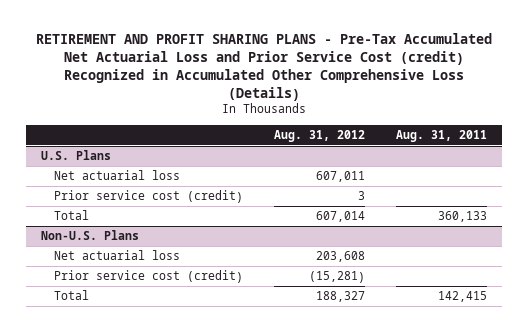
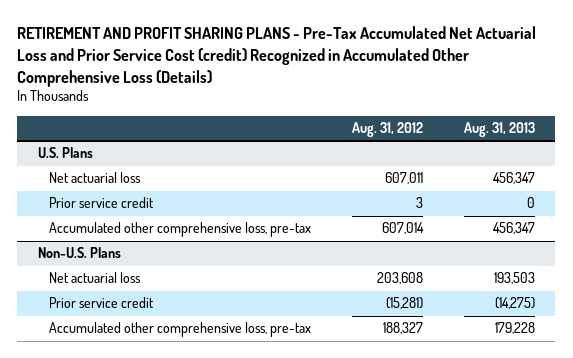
- | Aug. 31, 2012 | Aug. 31, 2011
+ | Aug. 31, 2012 | Aug. 31, 2013
@ U.S. Plans
- Prior service cost (credit) | 3 |
- Total | 607,014 | 360,133
+ Prior service credit | 3 | 0
+ Accumulated other comprehensive loss, pre-tax | 607,014 | 456,347
@ Non-U.S. Plans
- Prior service cost (credit) | (15,281) |
- Total | 188,327 | 142,415
+ Prior service credit | (15,281) | (14,275)
+ Accumulated other comprehensive loss, pre-tax | 188,327 | 179,228

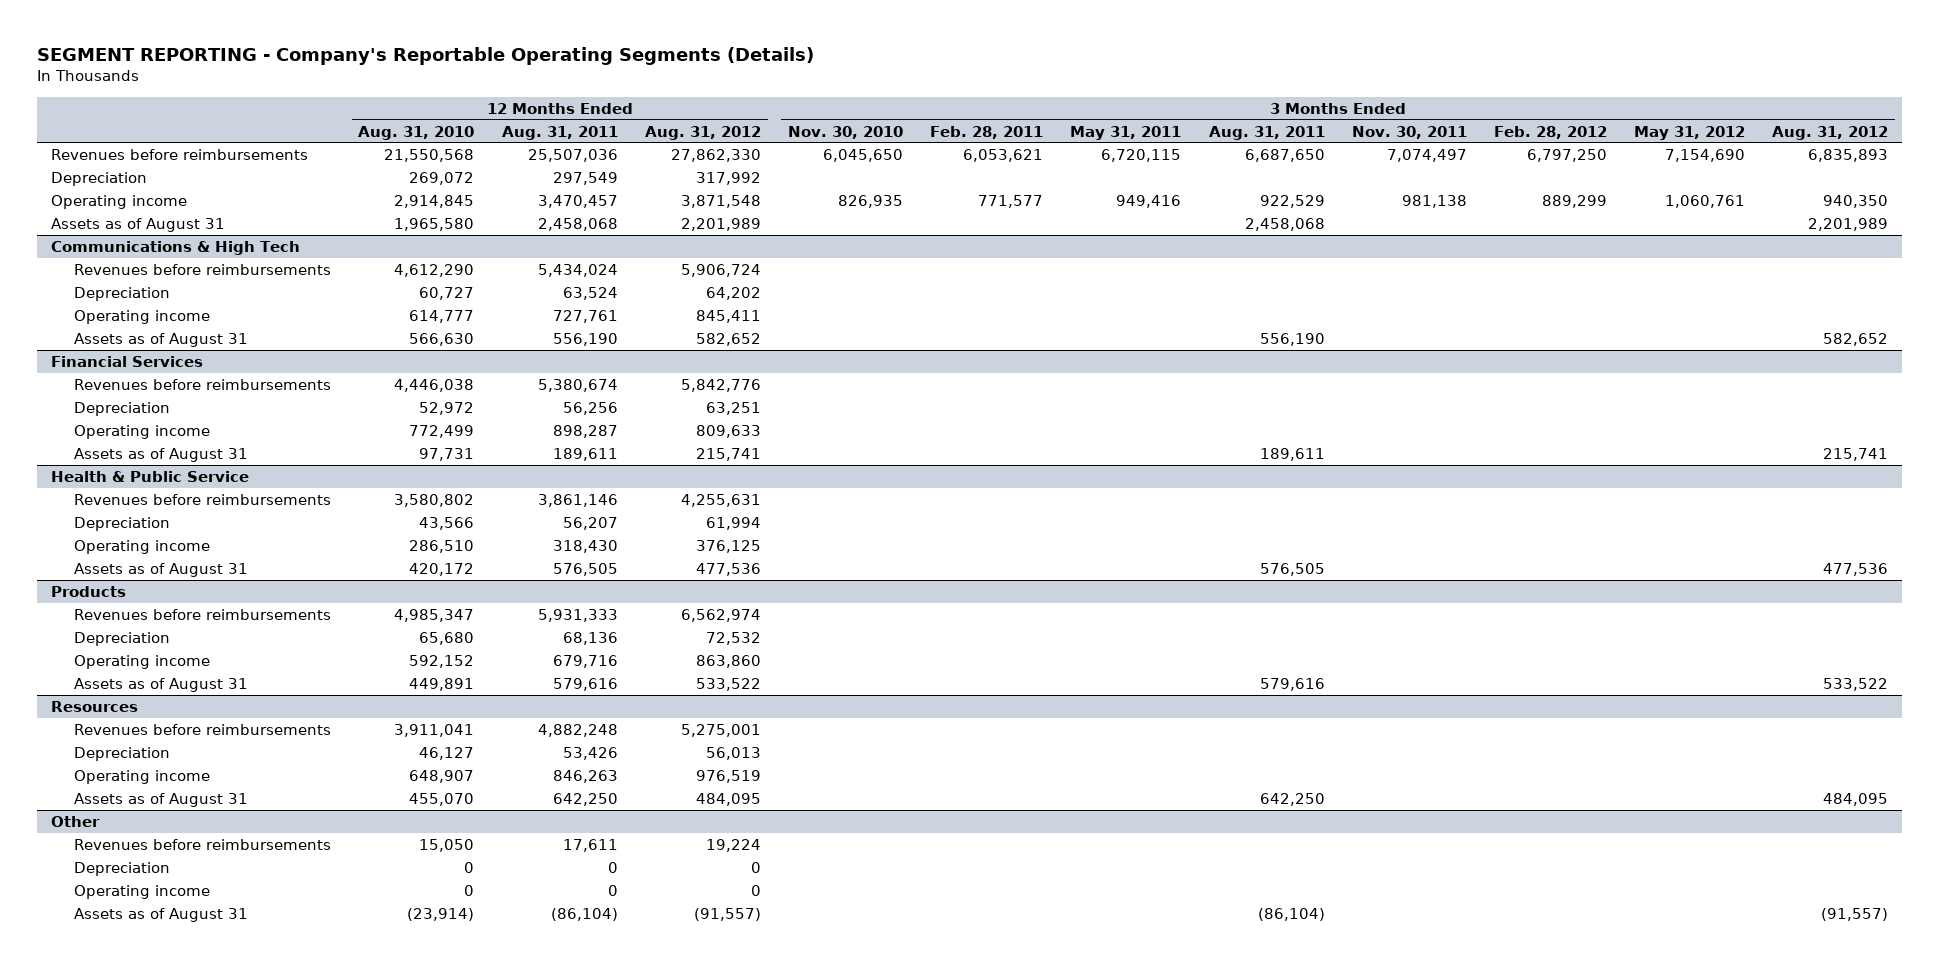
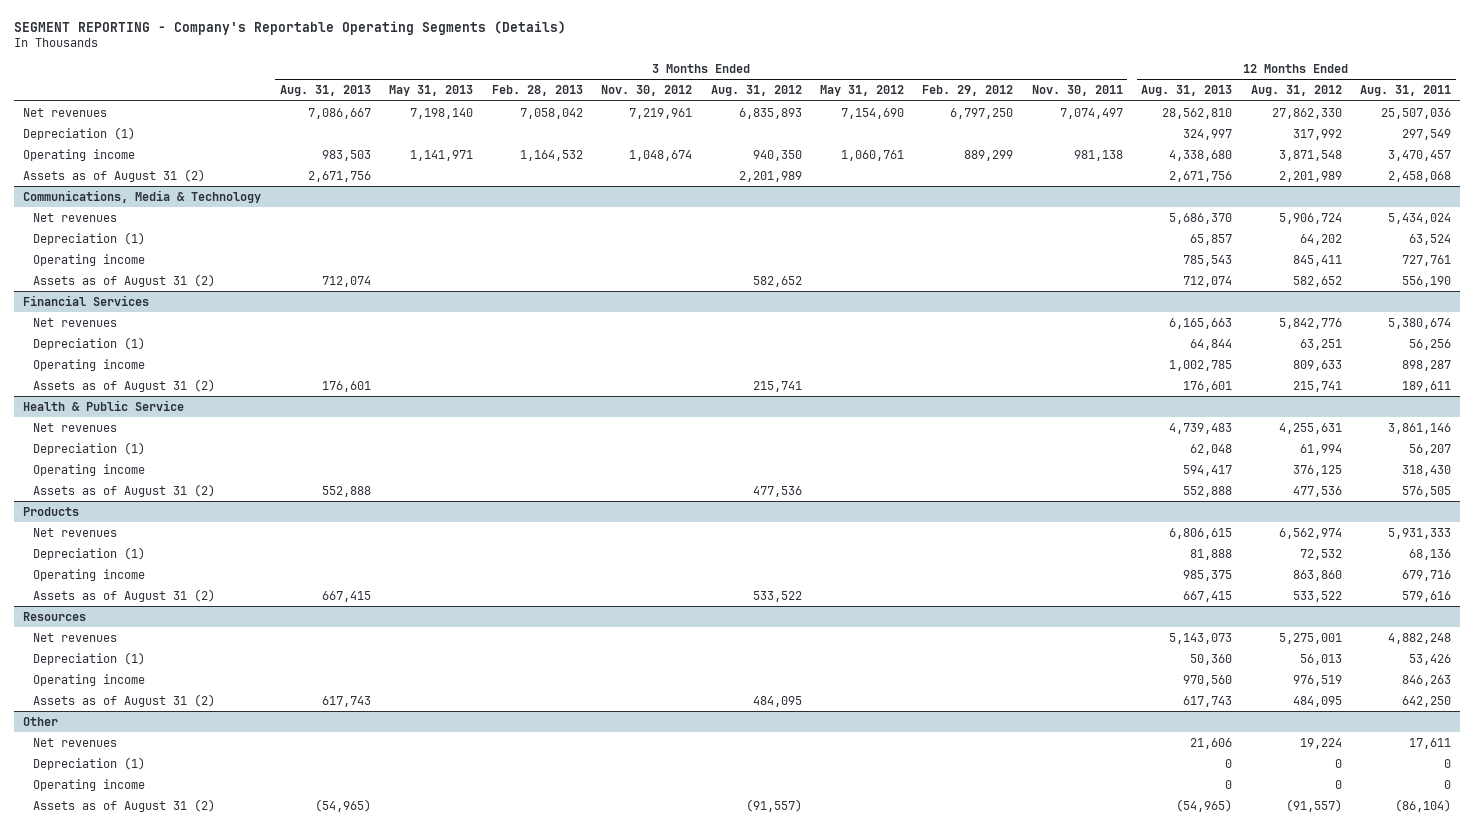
- | 12 Months Ended Aug. 31, 2010 | 12 Months Ended Aug. 31, 2011 | 12 Months Ended Aug. 31, 2012 | 3 Months Ended Nov. 30, 2010 | 3 Months Ended Feb. 28, 2011 | 3 Months Ended May 31, 2011 | 3 Months Ended Aug. 31, 2011 | 3 Months Ended Nov. 30, 2011 | 3 Months Ended Feb. 28, 2012 | 3 Months Ended May 31, 2012 | 3 Months Ended Aug. 31, 2012
+ | 3 Months Ended Aug. 31, 2013 | 3 Months Ended May 31, 2013 | 3 Months Ended Feb. 28, 2013 | 3 Months Ended Nov. 30, 2012 | 3 Months Ended Aug. 31, 2012 | 3 Months Ended May 31, 2012 | 3 Months Ended Feb. 29, 2012 | 3 Months Ended Nov. 30, 2011 | 12 Months Ended Aug. 31, 2013 | 12 Months Ended Aug. 31, 2012 | 12 Months Ended Aug. 31, 2011
- Revenues before reimbursements | 21,550,568 | 25,507,036 | 27,862,330 | 6,045,650 | 6,053,621 | 6,720,115 | 6,687,650 | 7,074,497 | 6,797,250 | 7,154,690 | 6,835,893
- Depreciation | 269,072 | 297,549 | 317,992 | | | | | | | |
+ Net revenues | 7,086,667 | 7,198,140 | 7,058,042 | 7,219,961 | 6,835,893 | 7,154,690 | 6,797,250 | 7,074,497 | 28,562,810 | 27,862,330 | 25,507,036
+ Depreciation (1) | | | | | | | | | 324,997 | 317,992 | 297,549
- Assets as of August 31 | 1,965,580 | 2,458,068 | 2,201,989 | | | | 2,458,068 | | | | 2,201,989
- Communications & High Tech
- Revenues before reimbursements | 4,612,290 | 5,434,024 | 5,906,724 | | | | | | | |
- Depreciation | 60,727 | 63,524 | 64,202 | | | | | | | |
+ Assets as of August 31 (2) | 2,671,756 | | | | 2,201,989 | | | | 2,671,756 | 2,201,989 | 2,458,068
+ Communications, Media & Technology
+ Net revenues | | | | | | | | | 5,686,370 | 5,906,724 | 5,434,024
+ Depreciation (1) | | | | | | | | | 65,857 | 64,202 | 63,524
- Assets as of August 31 | 566,630 | 556,190 | 582,652 | | | | 556,190 | | | | 582,652
+ Assets as of August 31 (2) | 712,074 | | | | 582,652 | | | | 712,074 | 582,652 | 556,190
@ Financial Services
- Revenues before reimbursements | 4,446,038 | 5,380,674 | 5,842,776 | | | | | | | |
- Depreciation | 52,972 | 56,256 | 63,251 | | | | | | | |
+ Net revenues | | | | | | | | | 6,165,663 | 5,842,776 | 5,380,674
+ Depreciation (1) | | | | | | | | | 64,844 | 63,251 | 56,256
- Assets as of August 31 | 97,731 | 189,611 | 215,741 | | | | 189,611 | | | | 215,741
+ Assets as of August 31 (2) | 176,601 | | | | 215,741 | | | | 176,601 | 215,741 | 189,611
@ Health & Public Service
- Revenues before reimbursements | 3,580,802 | 3,861,146 | 4,255,631 | | | | | | | |
- Depreciation | 43,566 | 56,207 | 61,994 | | | | | | | |
+ Net revenues | | | | | | | | | 4,739,483 | 4,255,631 | 3,861,146
+ Depreciation (1) | | | | | | | | | 62,048 | 61,994 | 56,207
- Assets as of August 31 | 420,172 | 576,505 | 477,536 | | | | 576,505 | | | | 477,536
+ Assets as of August 31 (2) | 552,888 | | | | 477,536 | | | | 552,888 | 477,536 | 576,505
@ Products
- Revenues before reimbursements | 4,985,347 | 5,931,333 | 6,562,974 | | | | | | | |
- Depreciation | 65,680 | 68,136 | 72,532 | | | | | | | |
+ Net revenues | | | | | | | | | 6,806,615 | 6,562,974 | 5,931,333
+ Depreciation (1) | | | | | | | | | 81,888 | 72,532 | 68,136
- Assets as of August 31 | 449,891 | 579,616 | 533,522 | | | | 579,616 | | | | 533,522
+ Assets as of August 31 (2) | 667,415 | | | | 533,522 | | | | 667,415 | 533,522 | 579,616
@ Resources
- Revenues before reimbursements | 3,911,041 | 4,882,248 | 5,275,001 | | | | | | | |
- Depreciation | 46,127 | 53,426 | 56,013 | | | | | | | |
+ Net revenues | | | | | | | | | 5,143,073 | 5,275,001 | 4,882,248
+ Depreciation (1) | | | | | | | | | 50,360 | 56,013 | 53,426
- Assets as of August 31 | 455,070 | 642,250 | 484,095 | | | | 642,250 | | | | 484,095
+ Assets as of August 31 (2) | 617,743 | | | | 484,095 | | | | 617,743 | 484,095 | 642,250
@ Other
- Revenues before reimbursements | 15,050 | 17,611 | 19,224 | | | | | | | |
- Depreciation | 0 | 0 | 0 | | | | | | | |
+ Net revenues | | | | | | | | | 21,606 | 19,224 | 17,611
+ Depreciation (1) | | | | | | | | | 0 | 0 | 0
- Assets as of August 31 | (23,914) | (86,104) | (91,557) | | | | (86,104) | | | | (91,557)
+ Assets as of August 31 (2) | (54,965) | | | | (91,557) | | | | (54,965) | (91,557) | (86,104)

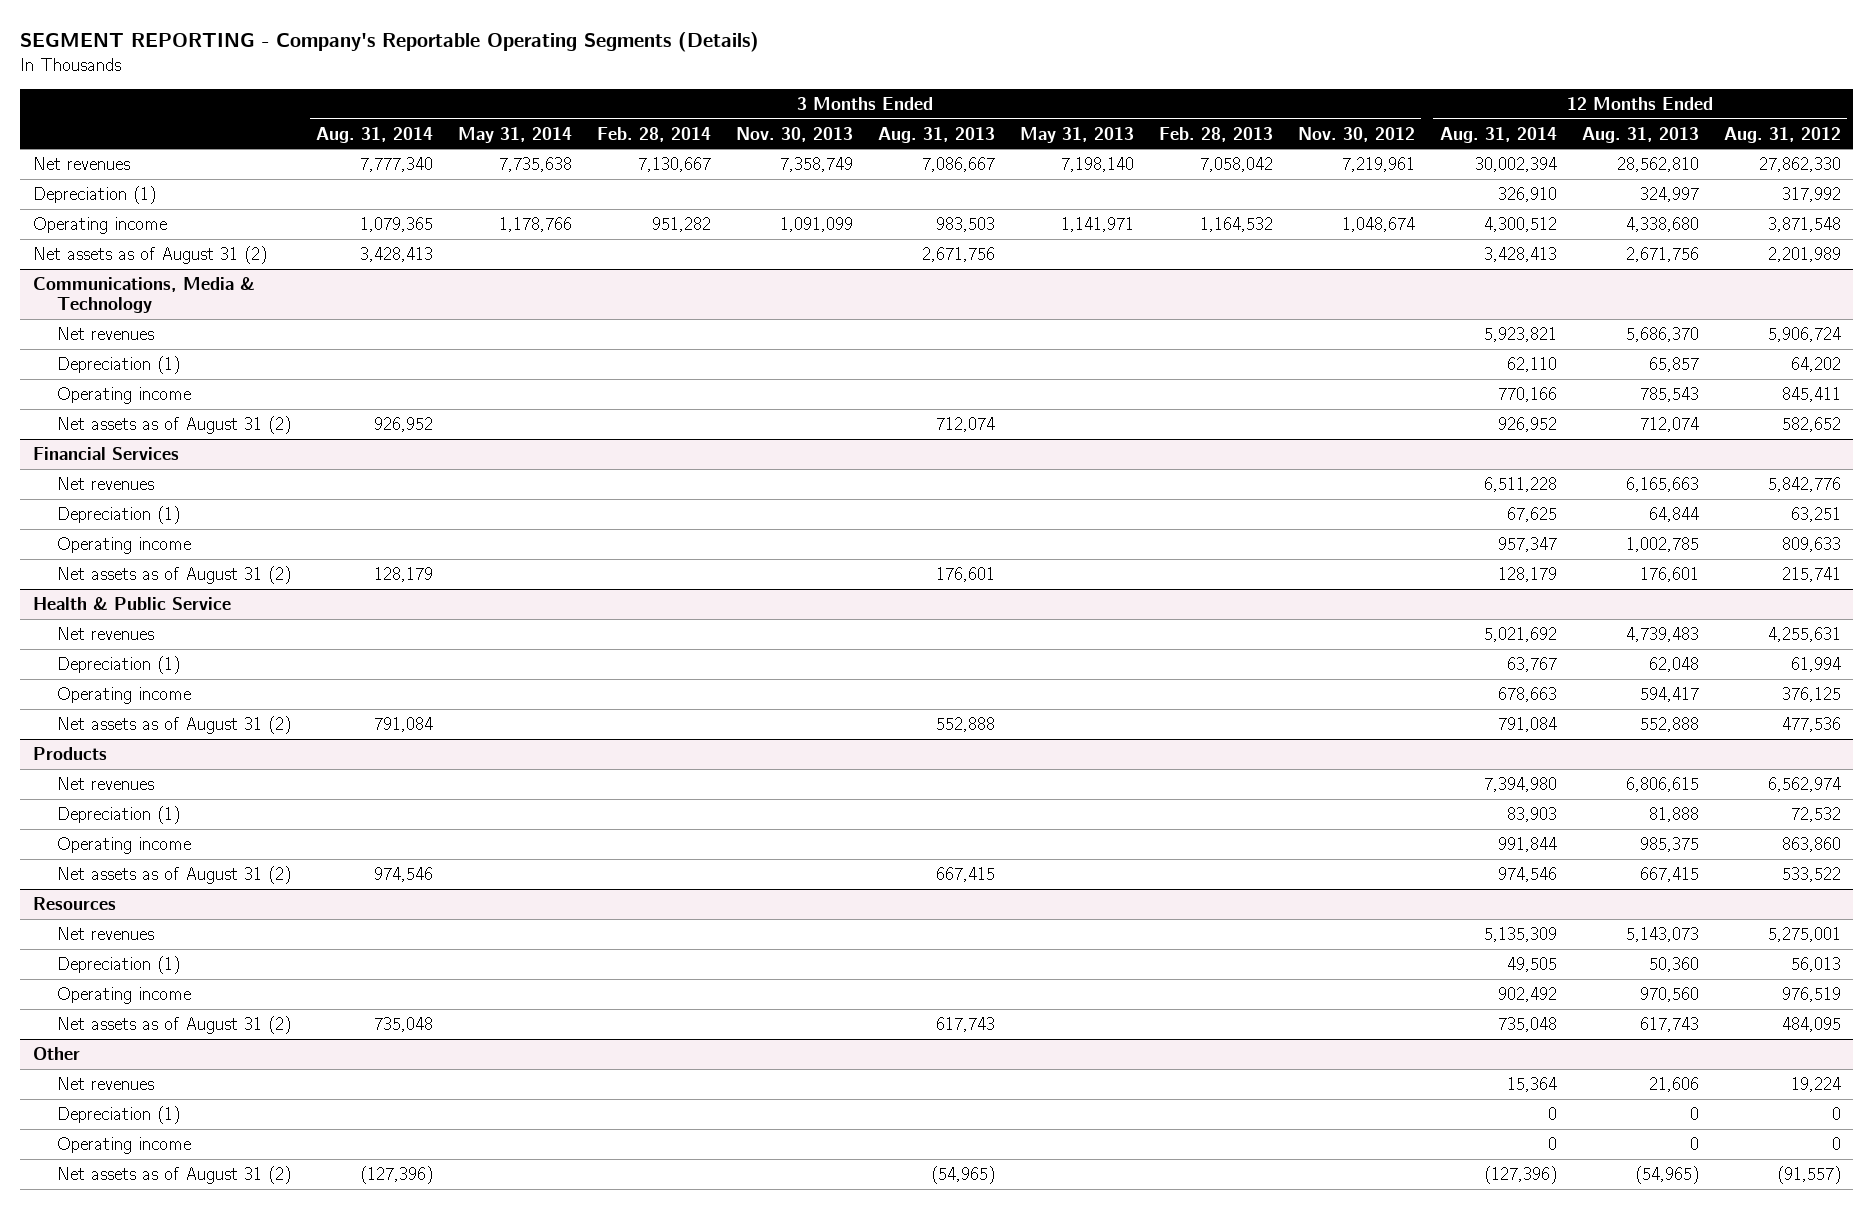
- | 3 Months Ended Aug. 31, 2013 | 3 Months Ended May 31, 2013 | 3 Months Ended Feb. 28, 2013 | 3 Months Ended Nov. 30, 2012 | 3 Months Ended Aug. 31, 2012 | 3 Months Ended May 31, 2012 | 3 Months Ended Feb. 29, 2012 | 3 Months Ended Nov. 30, 2011 | 12 Months Ended Aug. 31, 2013 | 12 Months Ended Aug. 31, 2012 | 12 Months Ended Aug. 31, 2011
+ | 3 Months Ended Aug. 31, 2014 | 3 Months Ended May 31, 2014 | 3 Months Ended Feb. 28, 2014 | 3 Months Ended Nov. 30, 2013 | 3 Months Ended Aug. 31, 2013 | 3 Months Ended May 31, 2013 | 3 Months Ended Feb. 28, 2013 | 3 Months Ended Nov. 30, 2012 | 12 Months Ended Aug. 31, 2014 | 12 Months Ended Aug. 31, 2013 | 12 Months Ended Aug. 31, 2012
- Assets as of August 31 (2) | 2,671,756 | | | | 2,201,989 | | | | 2,671,756 | 2,201,989 | 2,458,068
+ Net assets as of August 31 (2) | 3,428,413 | | | | 2,671,756 | | | | 3,428,413 | 2,671,756 | 2,201,989
@ Communications, Media & Technology
- Assets as of August 31 (2) | 712,074 | | | | 582,652 | | | | 712,074 | 582,652 | 556,190
+ Net assets as of August 31 (2) | 926,952 | | | | 712,074 | | | | 926,952 | 712,074 | 582,652
@ Financial Services
- Assets as of August 31 (2) | 176,601 | | | | 215,741 | | | | 176,601 | 215,741 | 189,611
+ Net assets as of August 31 (2) | 128,179 | | | | 176,601 | | | | 128,179 | 176,601 | 215,741
@ Health & Public Service
- Assets as of August 31 (2) | 552,888 | | | | 477,536 | | | | 552,888 | 477,536 | 576,505
+ Net assets as of August 31 (2) | 791,084 | | | | 552,888 | | | | 791,084 | 552,888 | 477,536
@ Products
- Assets as of August 31 (2) | 667,415 | | | | 533,522 | | | | 667,415 | 533,522 | 579,616
+ Net assets as of August 31 (2) | 974,546 | | | | 667,415 | | | | 974,546 | 667,415 | 533,522
@ Resources
- Assets as of August 31 (2) | 617,743 | | | | 484,095 | | | | 617,743 | 484,095 | 642,250
+ Net assets as of August 31 (2) | 735,048 | | | | 617,743 | | | | 735,048 | 617,743 | 484,095
@ Other
- Assets as of August 31 (2) | (54,965) | | | | (91,557) | | | | (54,965) | (91,557) | (86,104)
+ Net assets as of August 31 (2) | (127,396) | | | | (54,965) | | | | (127,396) | (54,965) | (91,557)

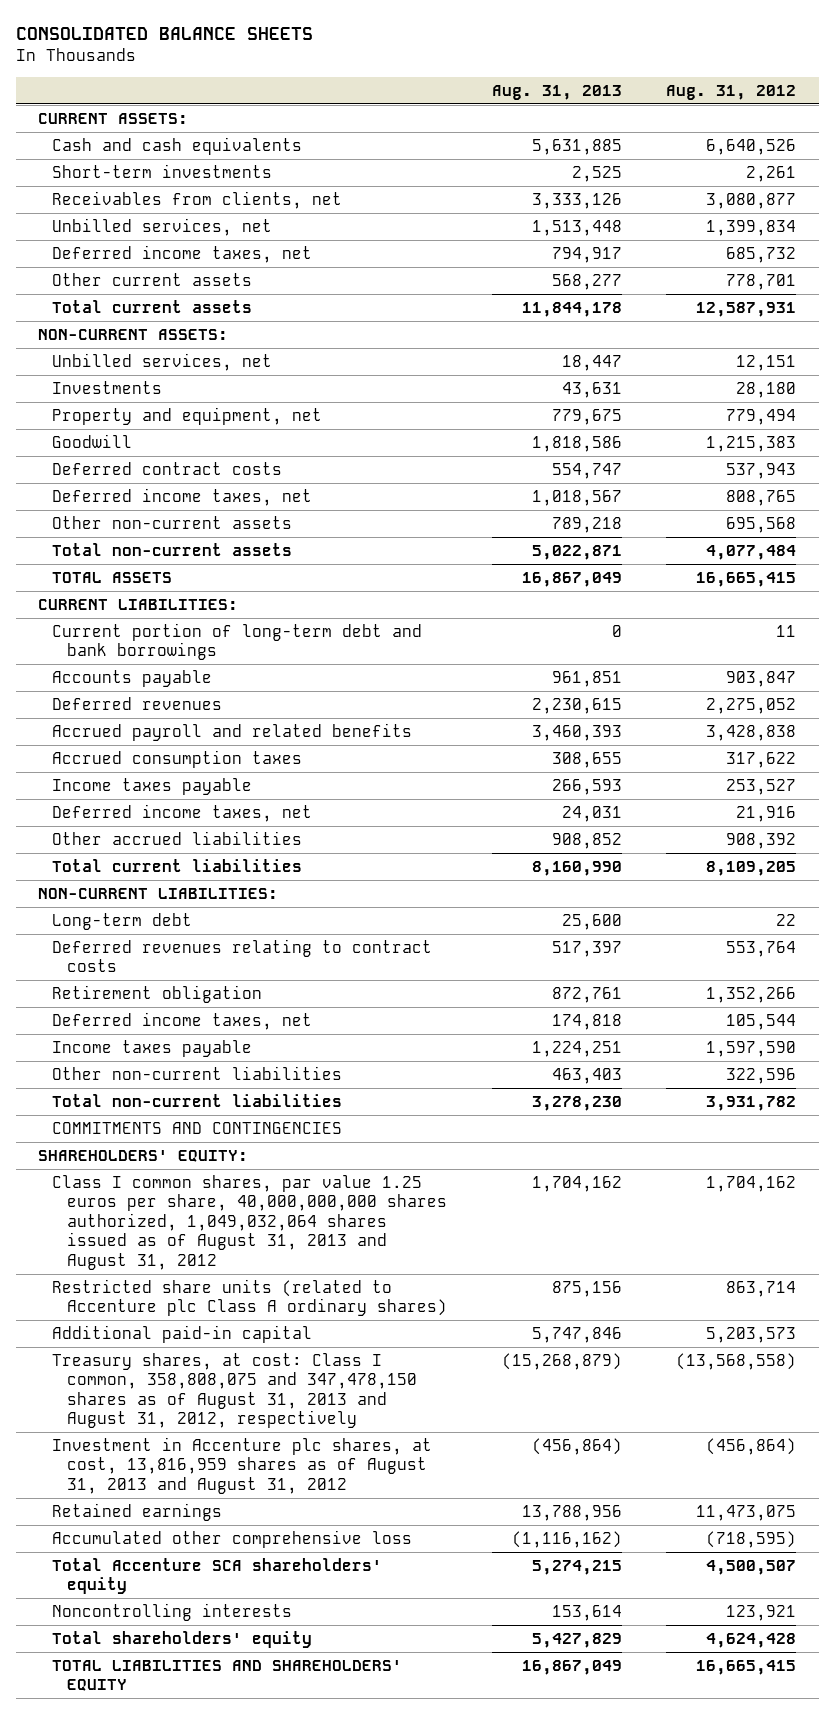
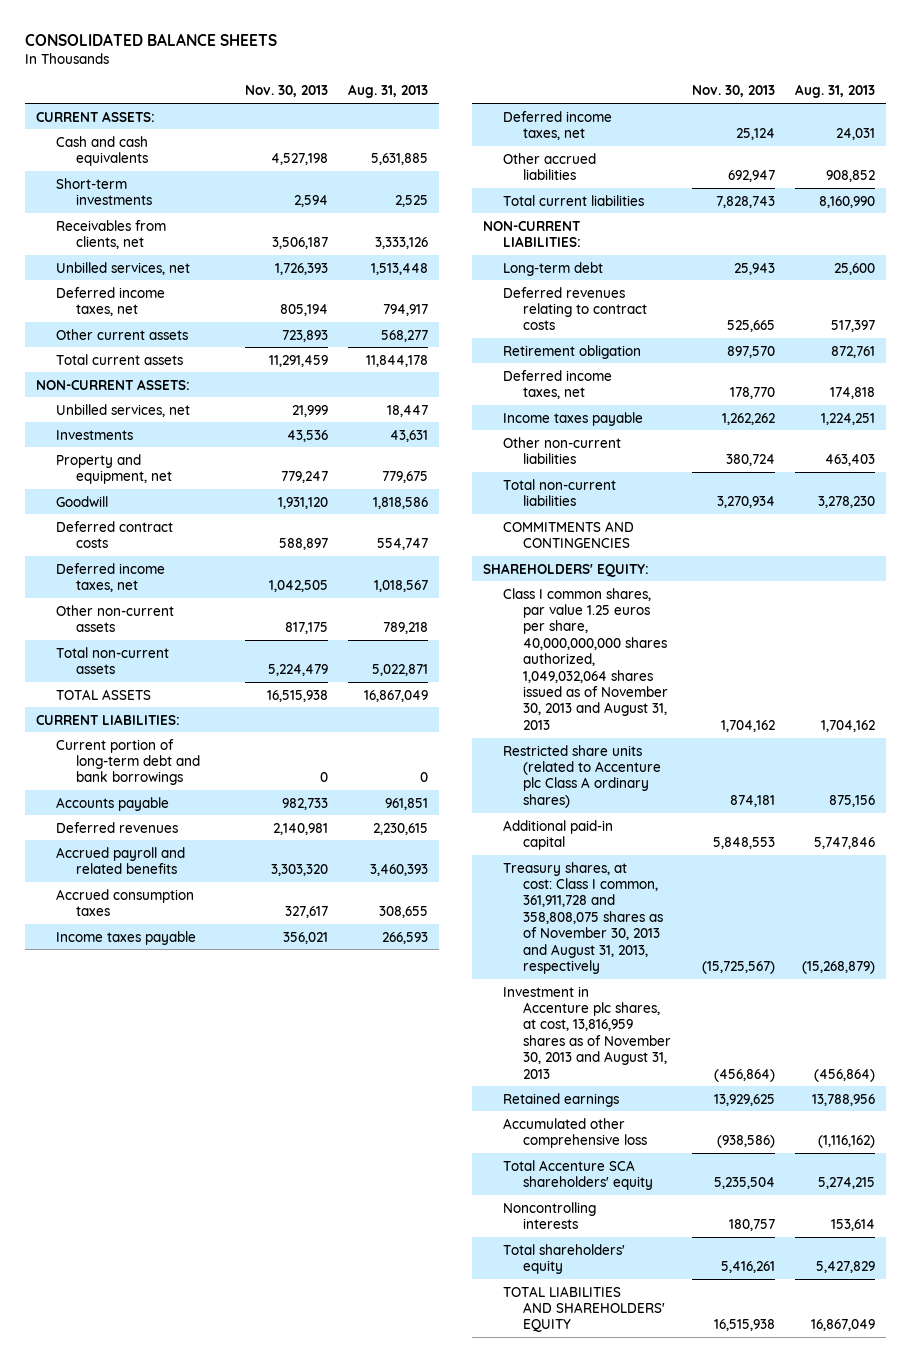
- | Aug. 31, 2013 | Aug. 31, 2012
+ | Nov. 30, 2013 | Aug. 31, 2013
- Class I common shares, par value 1.25 euros per share, 40,000,000,000 shares authorized, 1,049,032,064 shares issued as of August 31, 2013 and August 31, 2012 | 1,704,162 | 1,704,162
+ Class I common shares, par value 1.25 euros per share, 40,000,000,000 shares authorized, 1,049,032,064 shares issued as of November 30, 2013 and August 31, 2013 | 1,704,162 | 1,704,162
- Treasury shares, at cost: Class I common, 358,808,075 and 347,478,150 shares as of August 31, 2013 and August 31, 2012, respectively | (15,268,879) | (13,568,558)
- Investment in Accenture plc shares, at cost, 13,816,959 shares as of August 31, 2013 and August 31, 2012 | (456,864) | (456,864)
+ Treasury shares, at cost: Class I common, 361,911,728 and 358,808,075 shares as of November 30, 2013 and August 31, 2013, respectively | (15,725,567) | (15,268,879)
+ Investment in Accenture plc shares, at cost, 13,816,959 shares as of November 30, 2013 and August 31, 2013 | (456,864) | (456,864)

